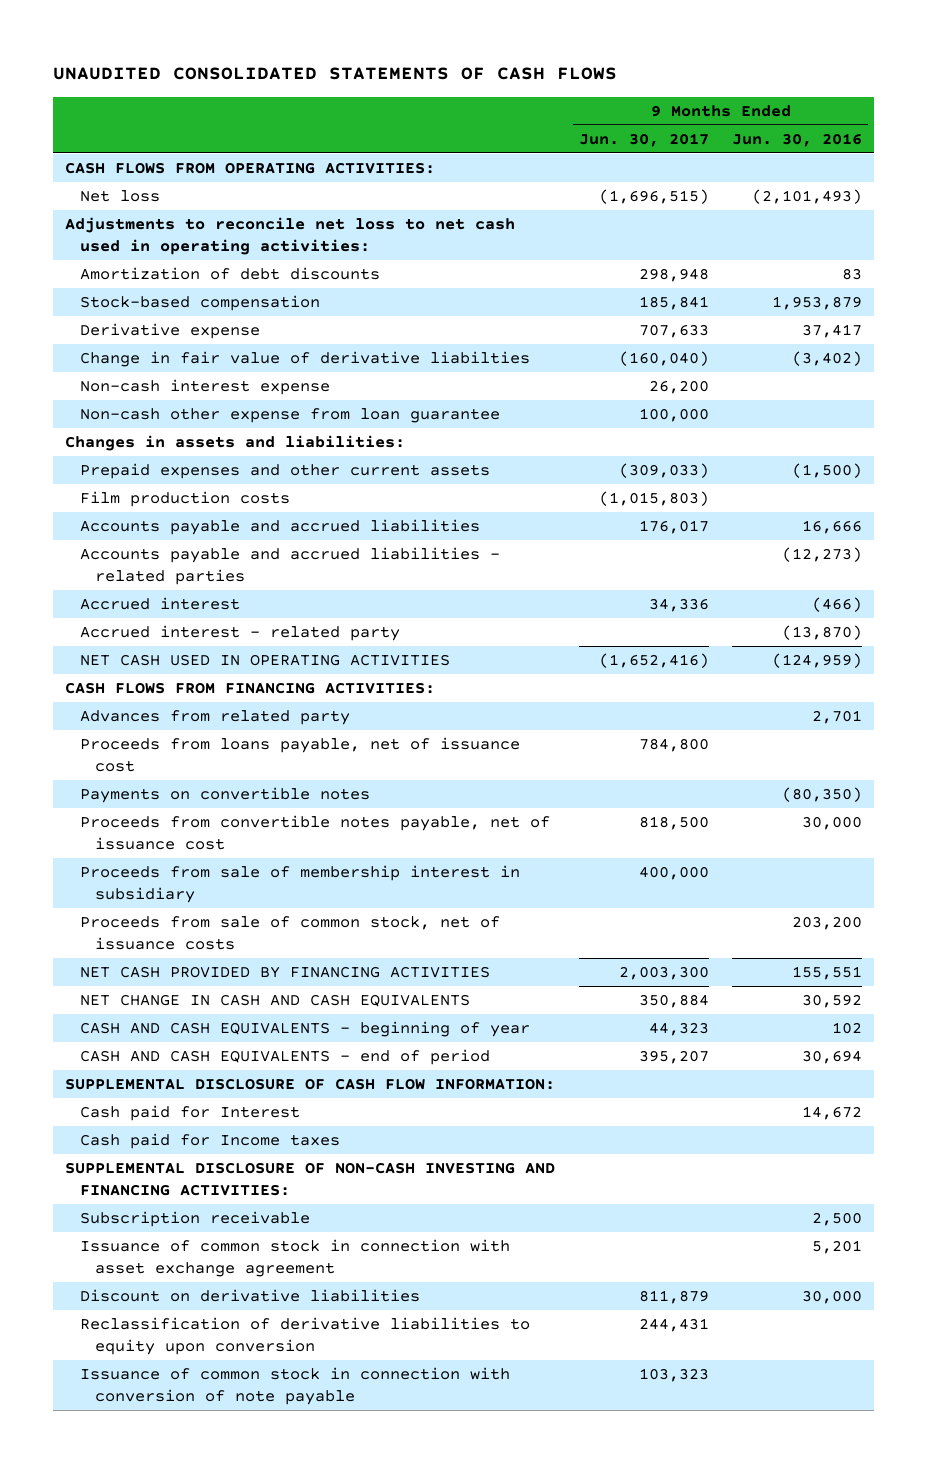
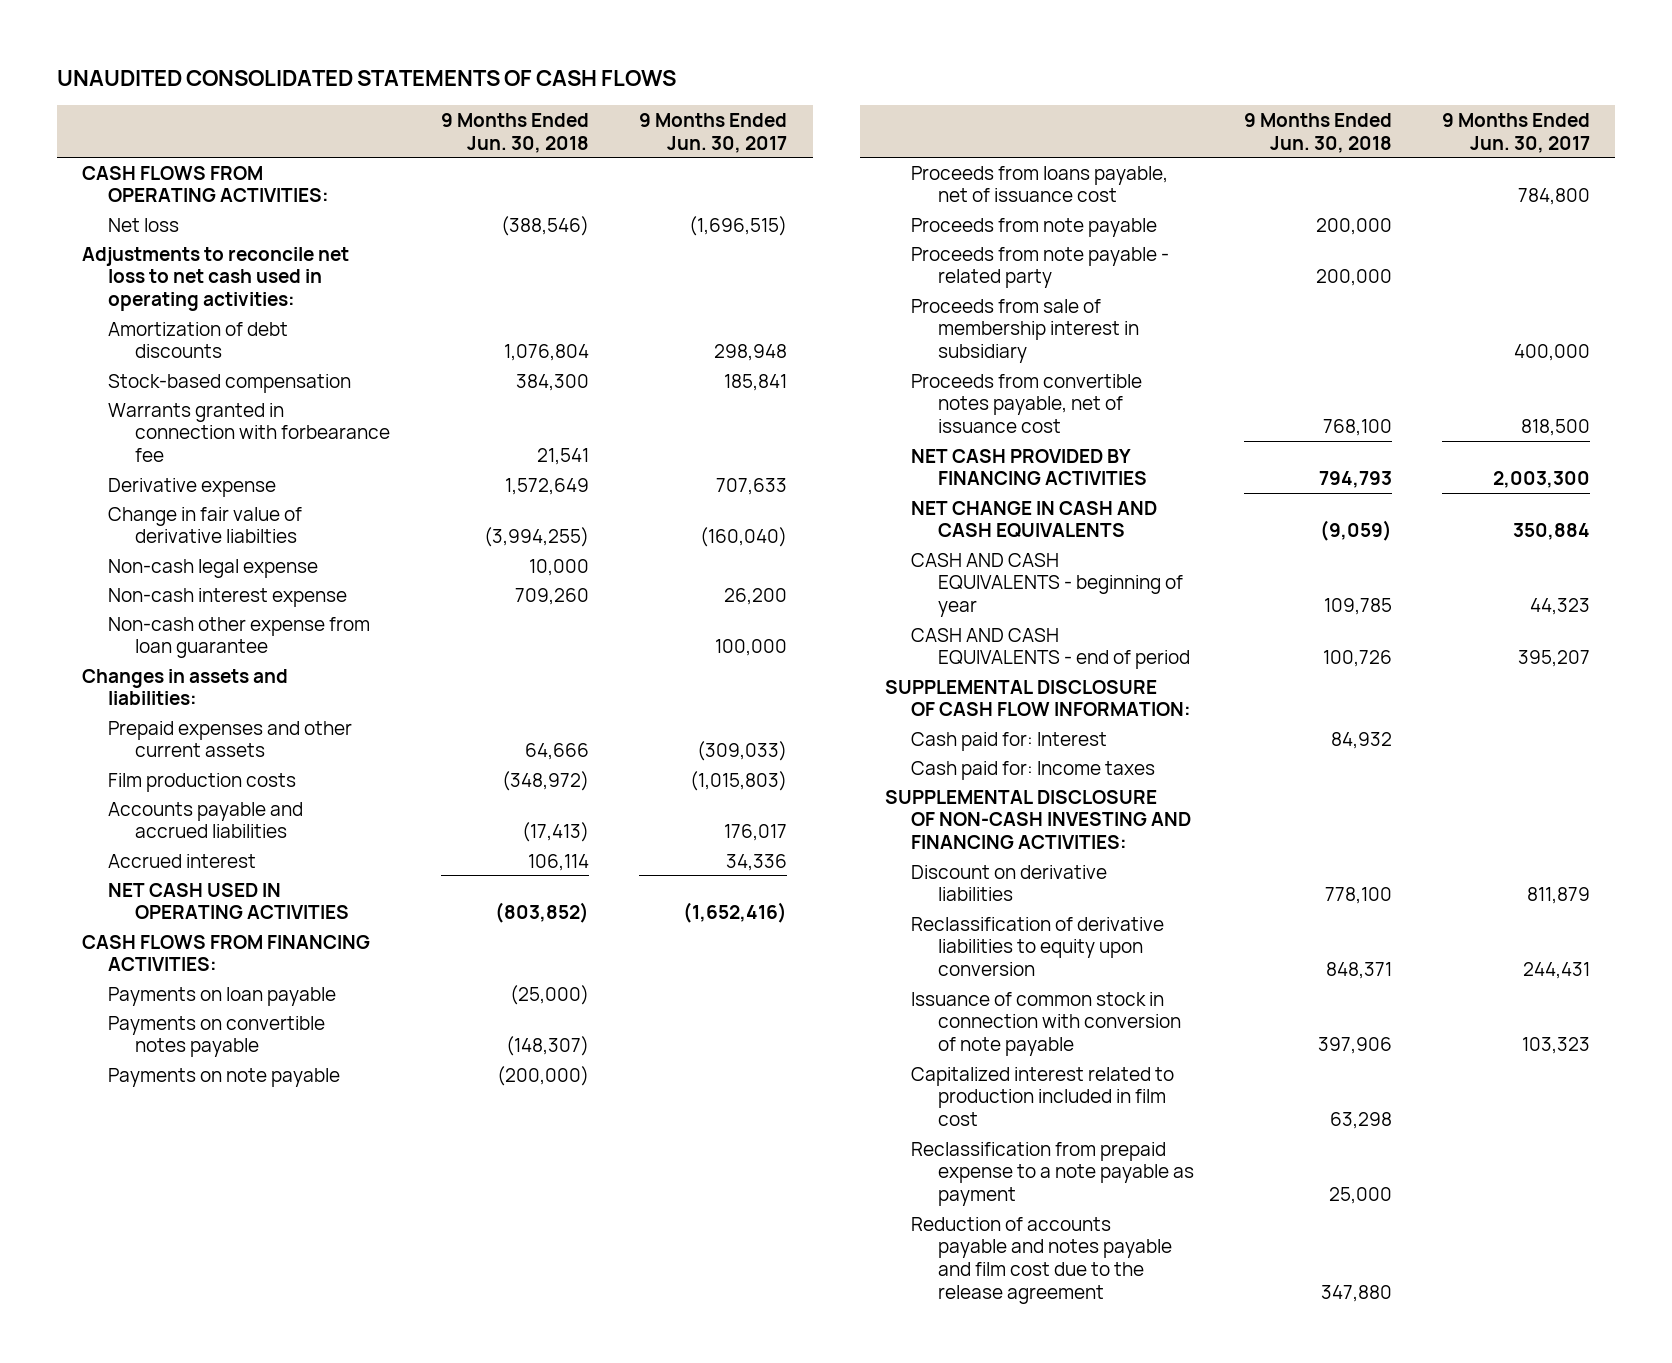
- | 9 Months Ended Jun. 30, 2017 | 9 Months Ended Jun. 30, 2016
+ | 9 Months Ended Jun. 30, 2018 | 9 Months Ended Jun. 30, 2017
+ Warrants granted in connection with forbearance fee | 21,541 |
+ Non-cash legal expense | 10,000 |
- Accounts payable and accrued liabilities - related parties | | (12,273)
- Accrued interest - related party | | (13,870)
- Advances from related party | | 2,701
+ Payments on loan payable | (25,000) |
+ Payments on convertible notes payable | (148,307) |
+ Payments on note payable | (200,000) |
- Payments on convertible notes | | (80,350)
+ Proceeds from note payable | 200,000 |
+ Proceeds from note payable - related party | 200,000 |
- Proceeds from sale of common stock, net of issuance costs | | 203,200
moved down: Proceeds from convertible notes payable, net of issuance cost | 768,100 | 818,500
- Cash paid for Interest | | 14,672
- Cash paid for Income taxes
+ Cash paid for: Interest | 84,932 |
+ Cash paid for: Income taxes
- Subscription receivable | | 2,500
- Issuance of common stock in connection with asset exchange agreement | | 5,201
+ Capitalized interest related to production included in film cost | 63,298 |
+ Reclassification from prepaid expense to a note payable as payment | 25,000 |
+ Reduction of accounts payable and notes payable and film cost due to the release agreement | 347,880 |

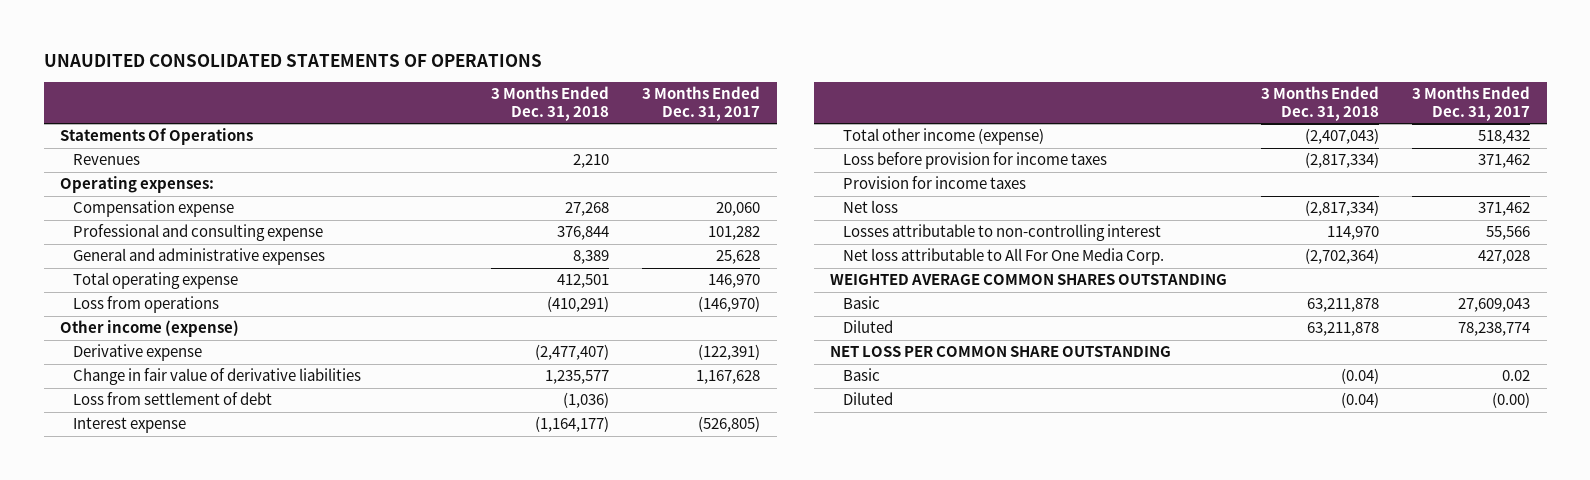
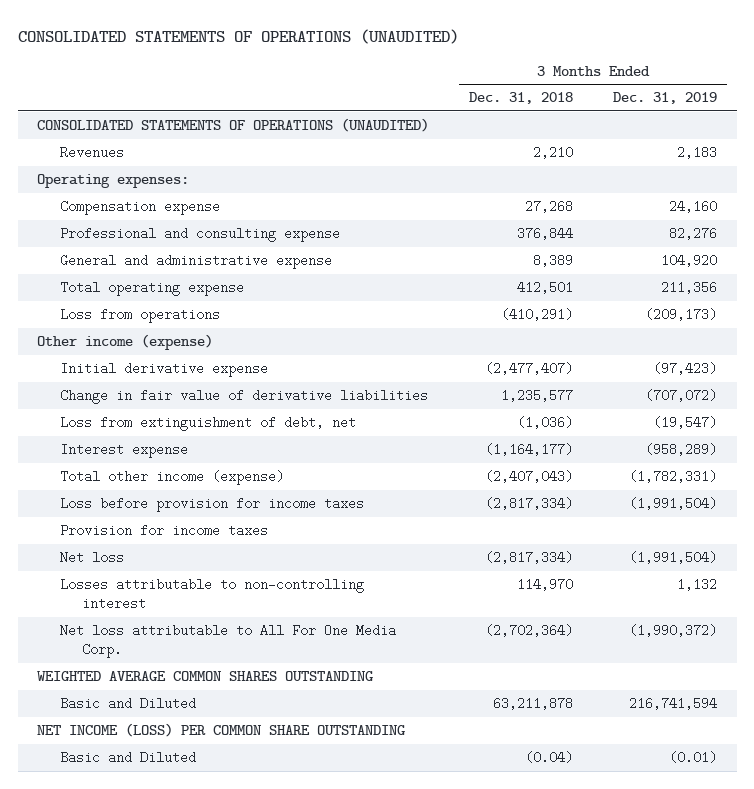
- UNAUDITED CONSOLIDATED STATEMENTS OF OPERATIONS
+ CONSOLIDATED STATEMENTS OF OPERATIONS (UNAUDITED)
- | 3 Months Ended Dec. 31, 2018 | 3 Months Ended Dec. 31, 2017
+ | 3 Months Ended Dec. 31, 2018 | 3 Months Ended Dec. 31, 2019
- Statements Of Operations
+ CONSOLIDATED STATEMENTS OF OPERATIONS (UNAUDITED)
- General and administrative expenses | 8,389 | 25,628
+ General and administrative expense | 8,389 | 104,920
- Derivative expense | (2,477,407) | (122,391)
+ Initial derivative expense | (2,477,407) | (97,423)
- Loss from settlement of debt | (1,036) |
+ Loss from extinguishment of debt, net | (1,036) | (19,547)
- Basic | 63,211,878 | 27,609,043
- Diluted | 63,211,878 | 78,238,774
- NET LOSS PER COMMON SHARE OUTSTANDING
- Basic | (0.04) | 0.02
- Diluted | (0.04) | (0.00)
+ Basic and Diluted | 63,211,878 | 216,741,594
+ NET INCOME (LOSS) PER COMMON SHARE OUTSTANDING
+ Basic and Diluted | (0.04) | (0.01)

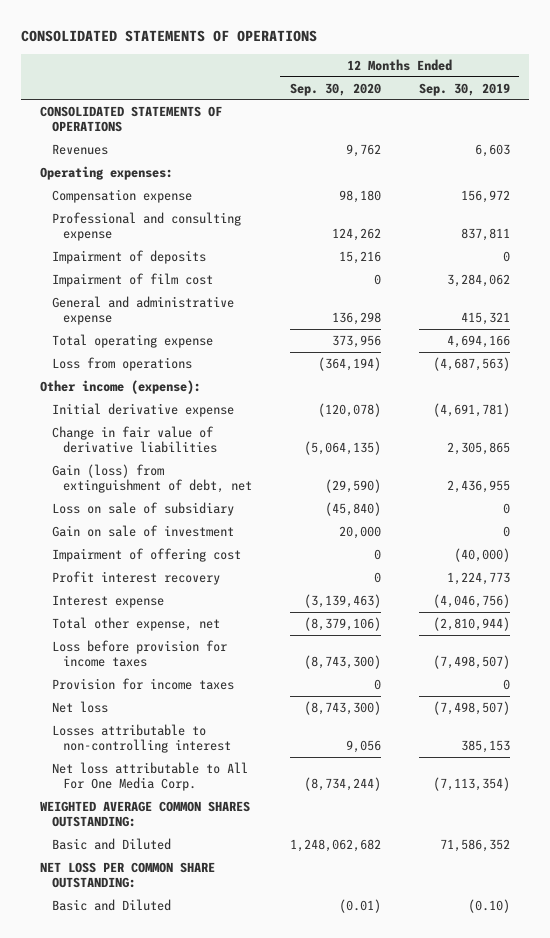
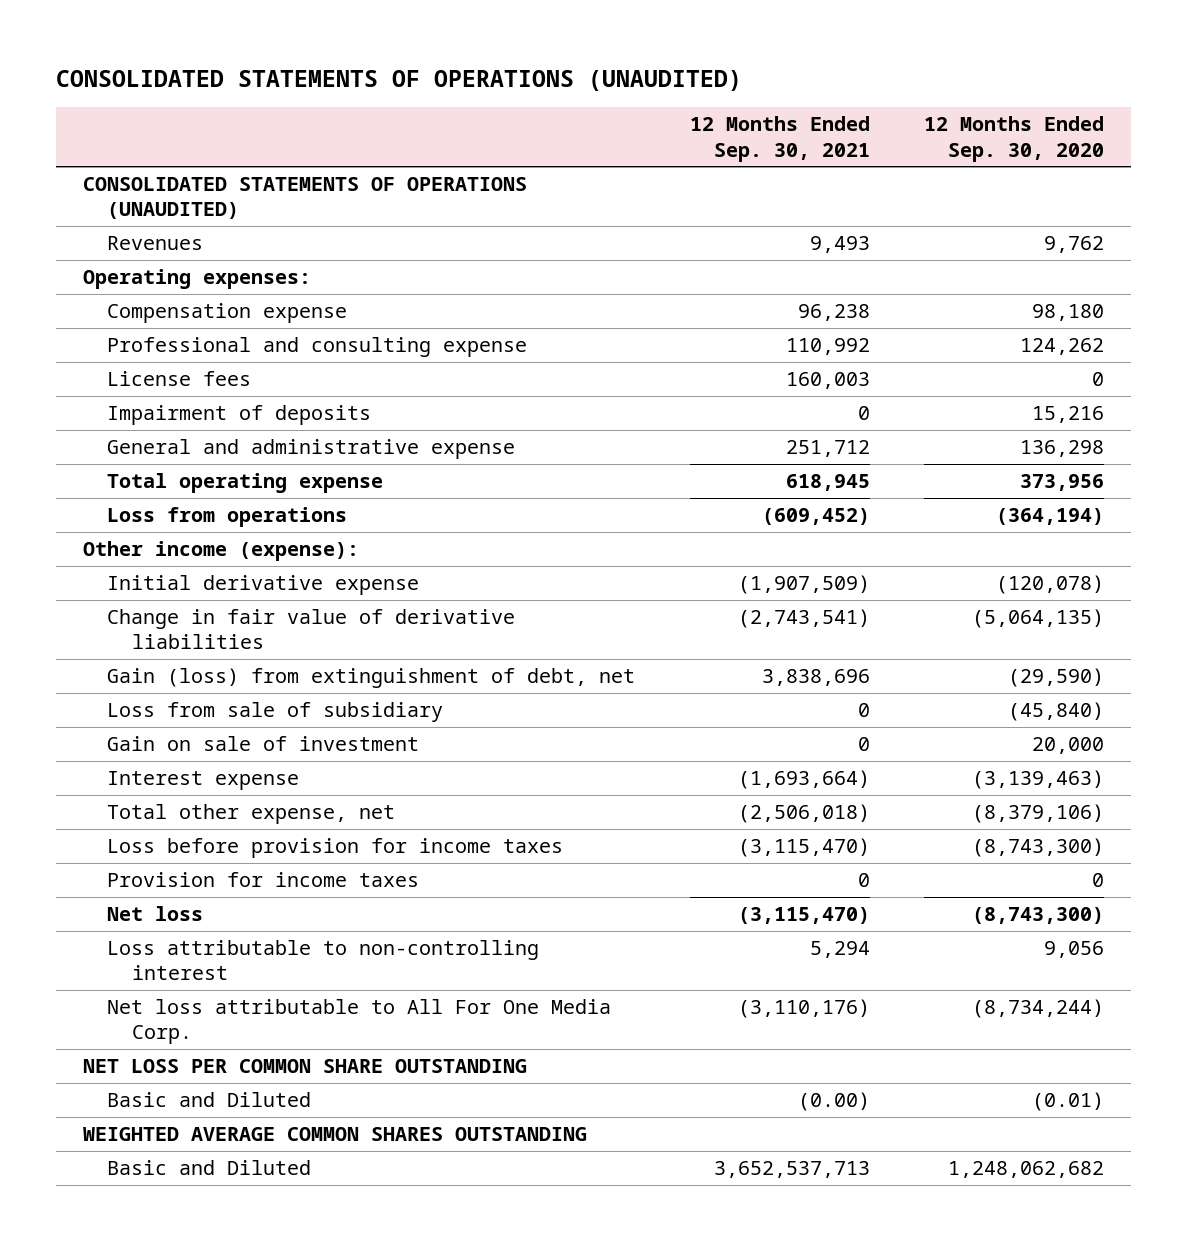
- CONSOLIDATED STATEMENTS OF OPERATIONS
+ CONSOLIDATED STATEMENTS OF OPERATIONS (UNAUDITED)
- | 12 Months Ended Sep. 30, 2020 | 12 Months Ended Sep. 30, 2019
+ | 12 Months Ended Sep. 30, 2021 | 12 Months Ended Sep. 30, 2020
- CONSOLIDATED STATEMENTS OF OPERATIONS
+ CONSOLIDATED STATEMENTS OF OPERATIONS (UNAUDITED)
+ License fees | 160,003 | 0
- Impairment of film cost | 0 | 3,284,062
- Loss on sale of subsidiary | (45,840) | 0
+ Loss from sale of subsidiary | 0 | (45,840)
- Impairment of offering cost | 0 | (40,000)
- Profit interest recovery | 0 | 1,224,773
- Losses attributable to non-controlling interest | 9,056 | 385,153
+ Loss attributable to non-controlling interest | 5,294 | 9,056
- WEIGHTED AVERAGE COMMON SHARES OUTSTANDING:
- NET LOSS PER COMMON SHARE OUTSTANDING:
+ NET LOSS PER COMMON SHARE OUTSTANDING
+ WEIGHTED AVERAGE COMMON SHARES OUTSTANDING
moved down: Basic and Diluted | 3,652,537,713 | 1,248,062,682

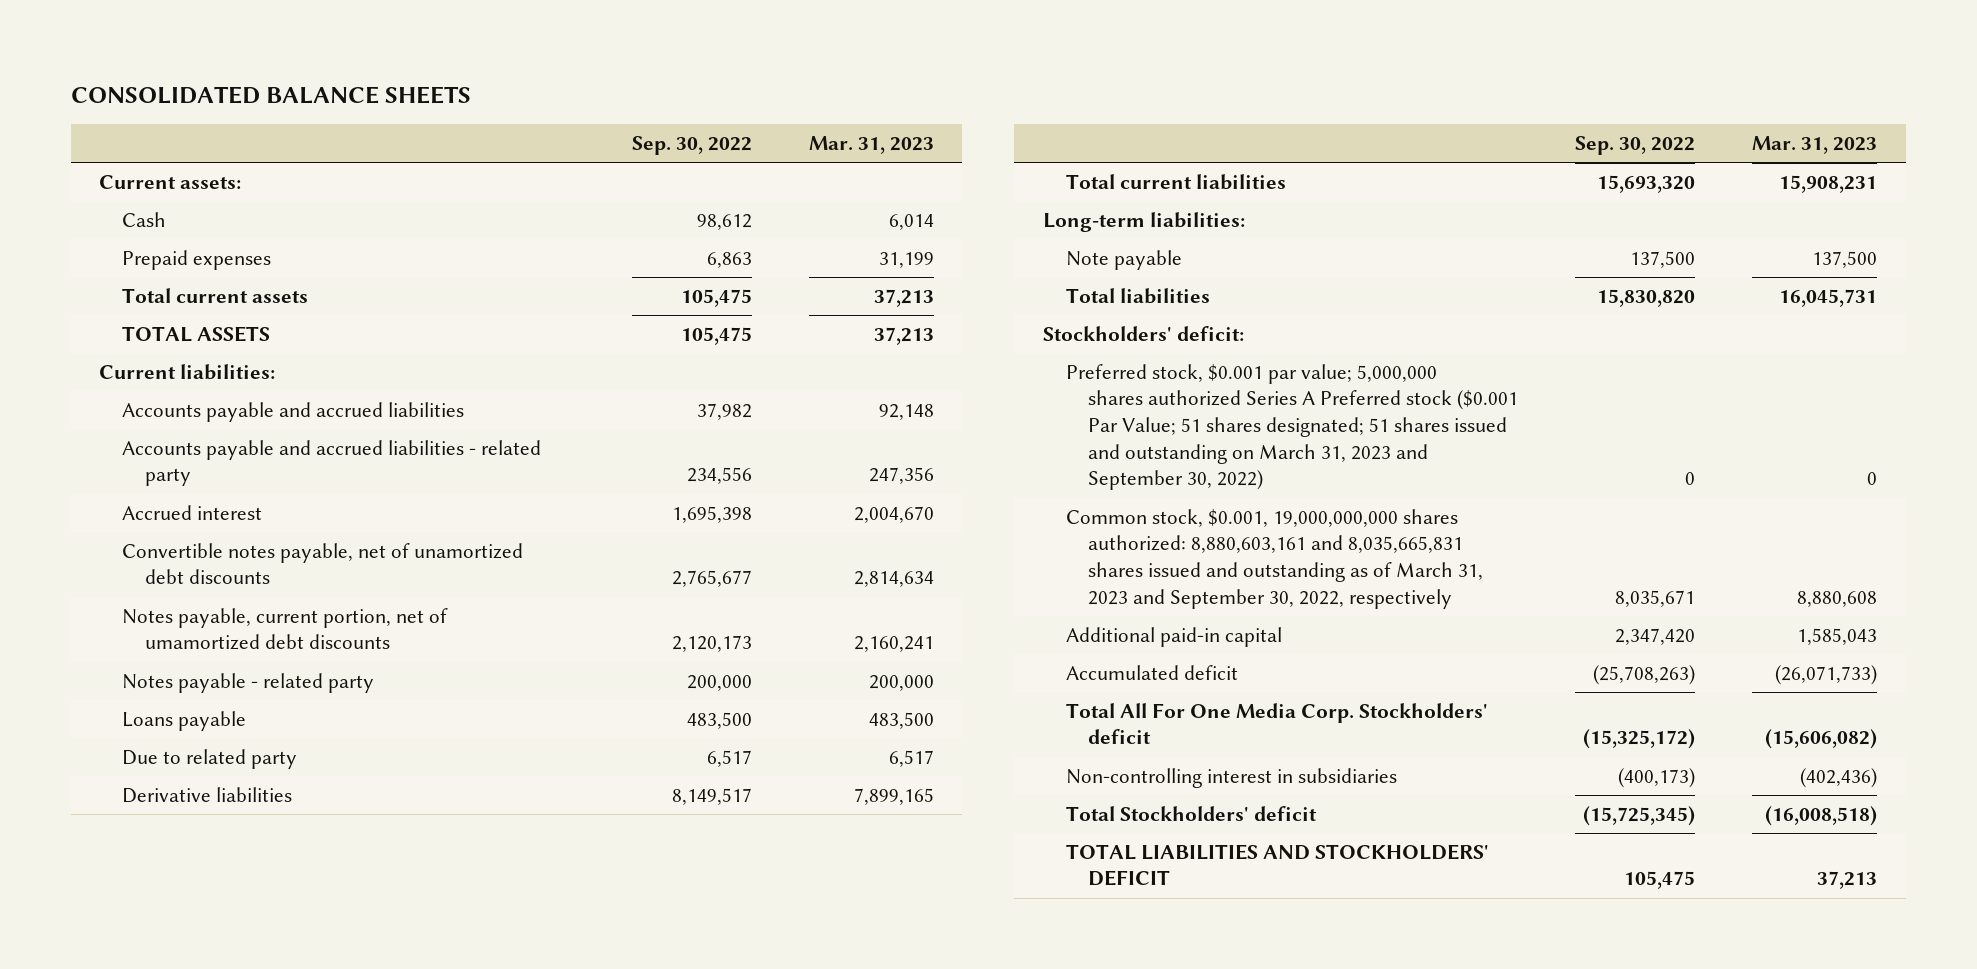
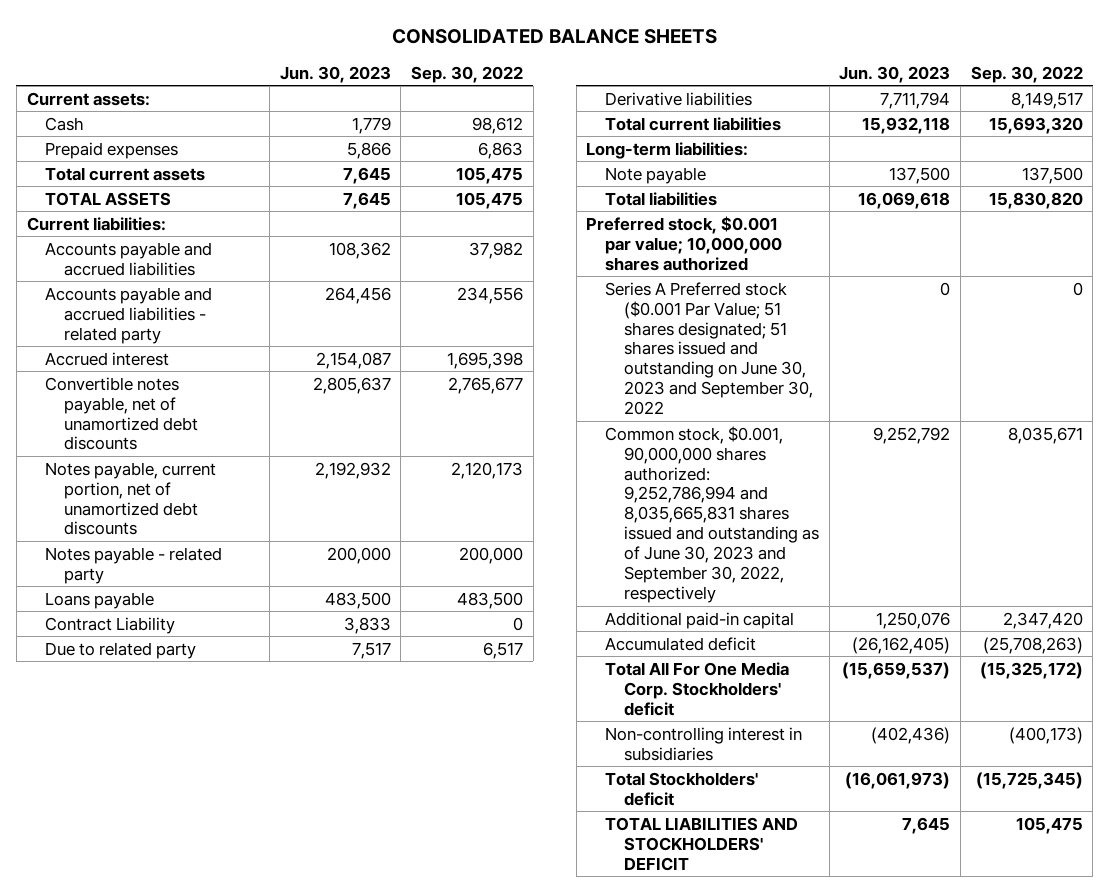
- | Sep. 30, 2022 | Mar. 31, 2023
+ | Jun. 30, 2023 | Sep. 30, 2022
- Notes payable, current portion, net of umamortized debt discounts | 2,120,173 | 2,160,241
+ Notes payable, current portion, net of unamortized debt discounts | 2,192,932 | 2,120,173
+ Contract Liability | 3,833 | 0
- Stockholders' deficit:
- Preferred stock, $0.001 par value; 5,000,000 shares authorized Series A Preferred stock ($0.001 Par Value; 51 shares designated; 51 shares issued and outstanding on March 31, 2023 and September 30, 2022) | 0 | 0
- Common stock, $0.001, 19,000,000,000 shares authorized: 8,880,603,161 and 8,035,665,831 shares issued and outstanding as of March 31, 2023 and September 30, 2022, respectively | 8,035,671 | 8,880,608
+ Preferred stock, $0.001 par value; 10,000,000 shares authorized
+ Series A Preferred stock ($0.001 Par Value; 51 shares designated; 51 shares issued and outstanding on June 30, 2023 and September 30, 2022 | 0 | 0
+ Common stock, $0.001, 90,000,000 shares authorized: 9,252,786,994 and 8,035,665,831 shares issued and outstanding as of June 30, 2023 and September 30, 2022, respectively | 9,252,792 | 8,035,671

